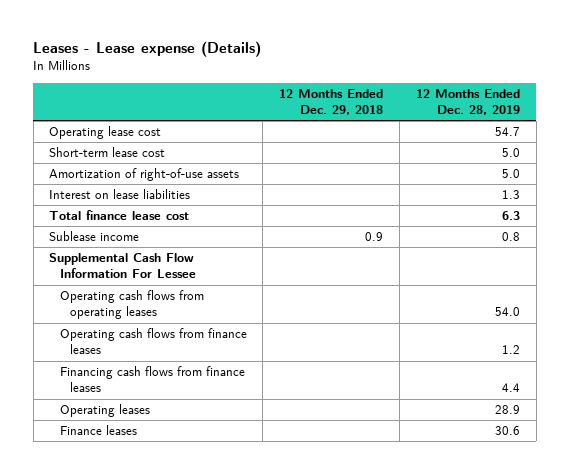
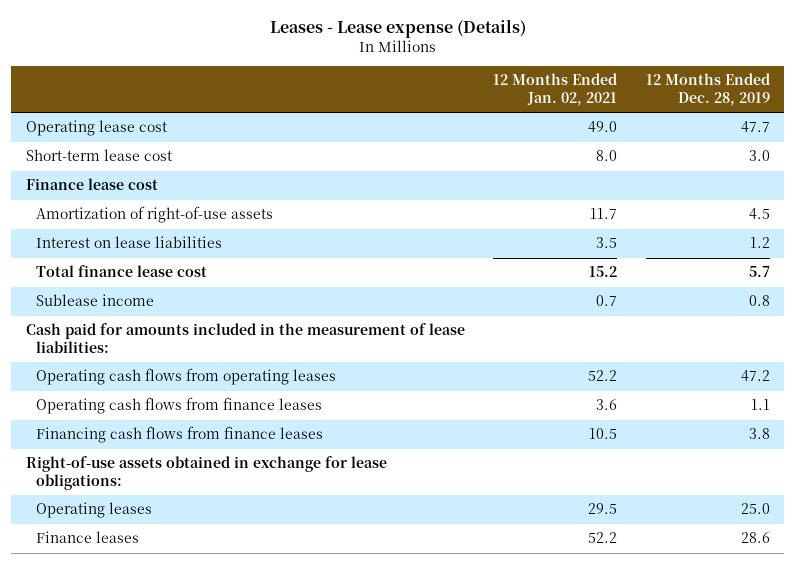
- | 12 Months Ended Dec. 29, 2018 | 12 Months Ended Dec. 28, 2019
+ | 12 Months Ended Jan. 02, 2021 | 12 Months Ended Dec. 28, 2019
- Operating lease cost | | 54.7
- Short-term lease cost | | 5.0
- Amortization of right-of-use assets | | 5.0
- Interest on lease liabilities | | 1.3
- Total finance lease cost | | 6.3
+ Operating lease cost | 49.0 | 47.7
+ Short-term lease cost | 8.0 | 3.0
+ Finance lease cost
+ Amortization of right-of-use assets | 11.7 | 4.5
+ Interest on lease liabilities | 3.5 | 1.2
+ Total finance lease cost | 15.2 | 5.7
- Supplemental Cash Flow Information For Lessee
- Operating cash flows from operating leases | | 54.0
- Operating cash flows from finance leases | | 1.2
- Financing cash flows from finance leases | | 4.4
- Operating leases | | 28.9
- Finance leases | | 30.6
+ Cash paid for amounts included in the measurement of lease liabilities:
+ Operating cash flows from operating leases | 52.2 | 47.2
+ Operating cash flows from finance leases | 3.6 | 1.1
+ Financing cash flows from finance leases | 10.5 | 3.8
+ Right-of-use assets obtained in exchange for lease obligations:
+ Operating leases | 29.5 | 25.0
+ Finance leases | 52.2 | 28.6

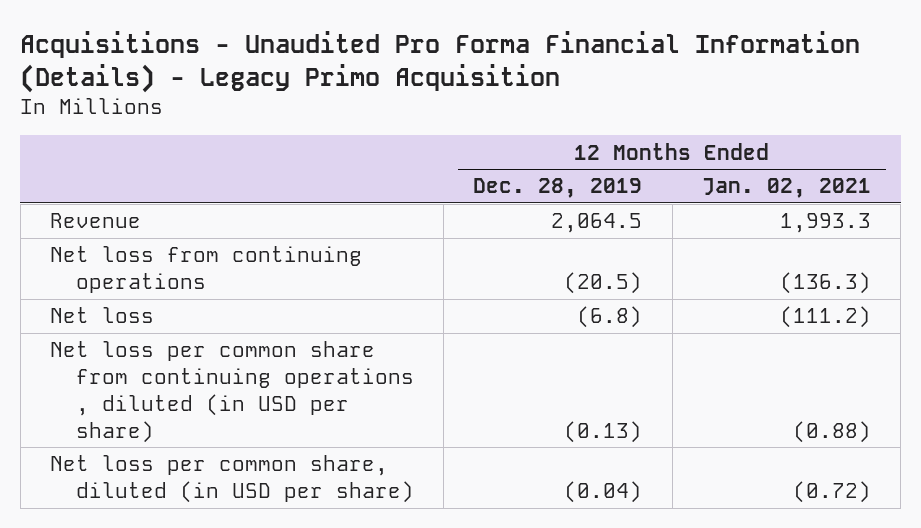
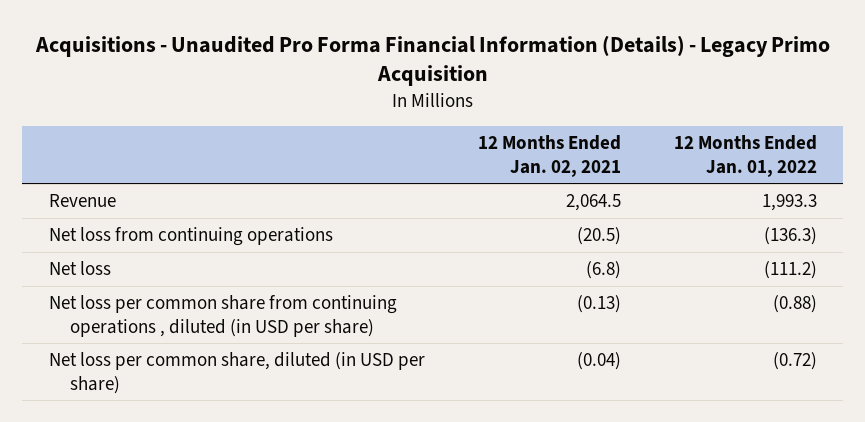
- | 12 Months Ended Dec. 28, 2019 | 12 Months Ended Jan. 02, 2021
+ | 12 Months Ended Jan. 02, 2021 | 12 Months Ended Jan. 01, 2022
- Revenue | 2,064.5 | 1,993.3
- Net loss from continuing operations | (20.5) | (136.3)
- Net loss | (6.8) | (111.2)
- Net loss per common share from continuing operations , diluted (in USD per share) | (0.13) | (0.88)
- Net loss per common share, diluted (in USD per share) | (0.04) | (0.72)
+ Revenue | 2,064.5 | 1,993.3
+ Net loss from continuing operations | (20.5) | (136.3)
+ Net loss | (6.8) | (111.2)
+ Net loss per common share from continuing operations , diluted (in USD per share) | (0.13) | (0.88)
+ Net loss per common share, diluted (in USD per share) | (0.04) | (0.72)

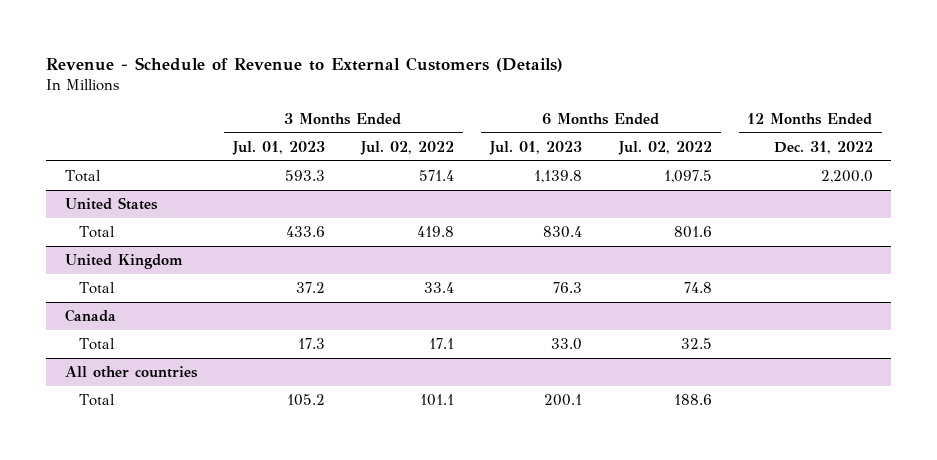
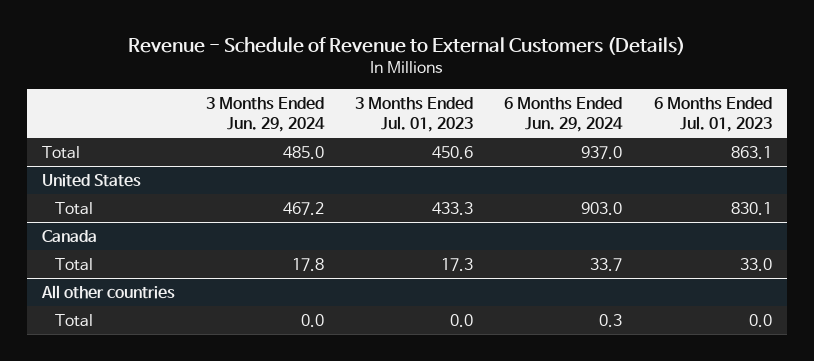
- | 3 Months Ended Jul. 01, 2023 | 3 Months Ended Jul. 02, 2022 | 6 Months Ended Jul. 01, 2023 | 6 Months Ended Jul. 02, 2022 | 12 Months Ended Dec. 31, 2022
+ | 3 Months Ended Jun. 29, 2024 | 3 Months Ended Jul. 01, 2023 | 6 Months Ended Jun. 29, 2024 | 6 Months Ended Jul. 01, 2023
- Total | 593.3 | 571.4 | 1,139.8 | 1,097.5 | 2,200.0
+ Total | 485.0 | 450.6 | 937.0 | 863.1
@ United States
- Total | 433.6 | 419.8 | 830.4 | 801.6 |
- United Kingdom
- Total | 37.2 | 33.4 | 76.3 | 74.8 |
@ United States
+ Total | 467.2 | 433.3 | 903.0 | 830.1
@ All other countries
- Total | 105.2 | 101.1 | 200.1 | 188.6 |
+ Total | 0.0 | 0.0 | 0.3 | 0.0

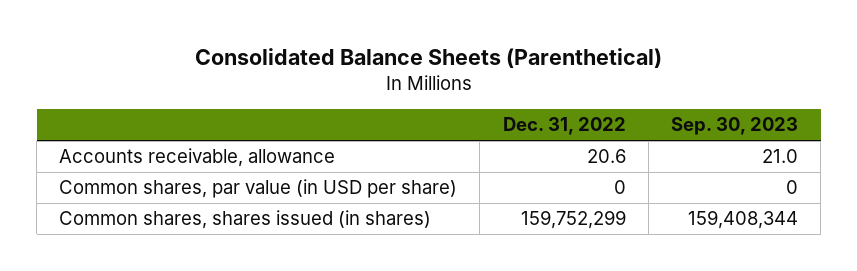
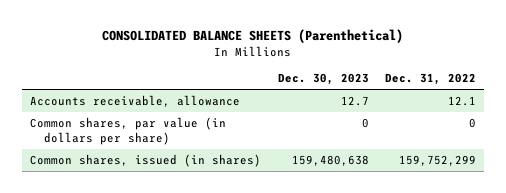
- Consolidated Balance Sheets (Parenthetical)
+ CONSOLIDATED BALANCE SHEETS (Parenthetical)
- | Dec. 31, 2022 | Sep. 30, 2023
+ | Dec. 30, 2023 | Dec. 31, 2022
- Accounts receivable, allowance | 20.6 | 21.0
- Common shares, par value (in USD per share) | 0 | 0
- Common shares, shares issued (in shares) | 159,752,299 | 159,408,344
+ Accounts receivable, allowance | 12.7 | 12.1
+ Common shares, par value (in dollars per share) | 0 | 0
+ Common shares, issued (in shares) | 159,480,638 | 159,752,299

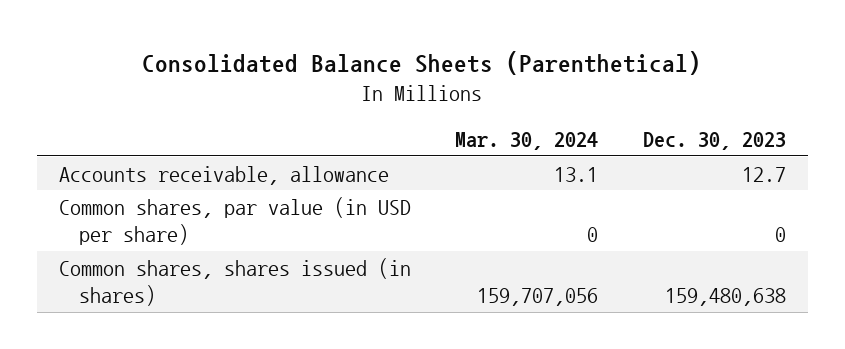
- CONSOLIDATED BALANCE SHEETS (Parenthetical)
+ Consolidated Balance Sheets (Parenthetical)
- | Dec. 30, 2023 | Dec. 31, 2022
+ | Mar. 30, 2024 | Dec. 30, 2023
- Common shares, par value (in dollars per share) | 0 | 0
- Common shares, issued (in shares) | 159,480,638 | 159,752,299
+ Common shares, par value (in USD per share) | 0 | 0
+ Common shares, shares issued (in shares) | 159,707,056 | 159,480,638

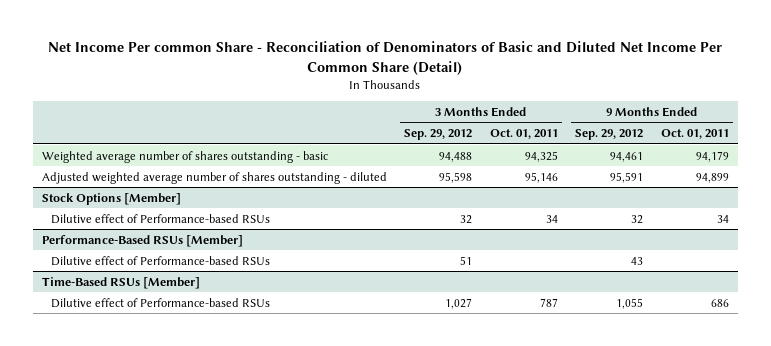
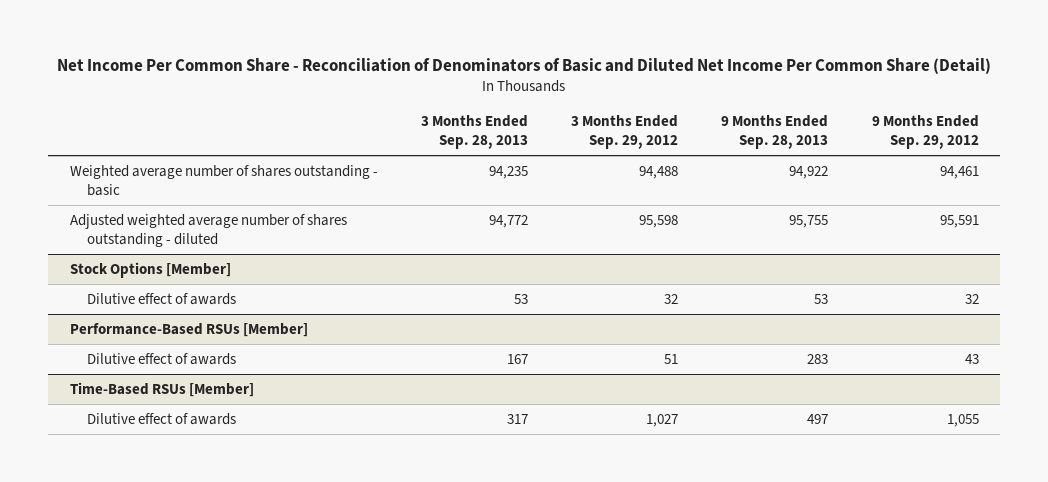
- Net Income Per common Share - Reconciliation of Denominators of Basic and Diluted Net Income Per Common Share (Detail)
+ Net Income Per Common Share - Reconciliation of Denominators of Basic and Diluted Net Income Per Common Share (Detail)
- | 3 Months Ended Sep. 29, 2012 | 3 Months Ended Oct. 01, 2011 | 9 Months Ended Sep. 29, 2012 | 9 Months Ended Oct. 01, 2011
+ | 3 Months Ended Sep. 28, 2013 | 3 Months Ended Sep. 29, 2012 | 9 Months Ended Sep. 28, 2013 | 9 Months Ended Sep. 29, 2012
@ Stock Options [Member]
- Dilutive effect of Performance-based RSUs | 32 | 34 | 32 | 34
+ Dilutive effect of awards | 53 | 32 | 53 | 32
@ Performance-Based RSUs [Member]
- Dilutive effect of Performance-based RSUs | 51 | | 43 |
+ Dilutive effect of awards | 167 | 51 | 283 | 43
@ Time-Based RSUs [Member]
- Dilutive effect of Performance-based RSUs | 1,027 | 787 | 1,055 | 686
+ Dilutive effect of awards | 317 | 1,027 | 497 | 1,055

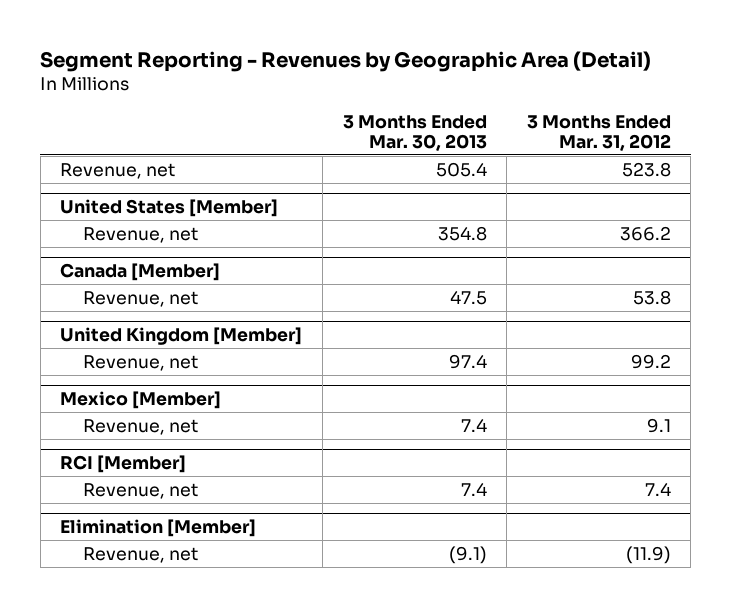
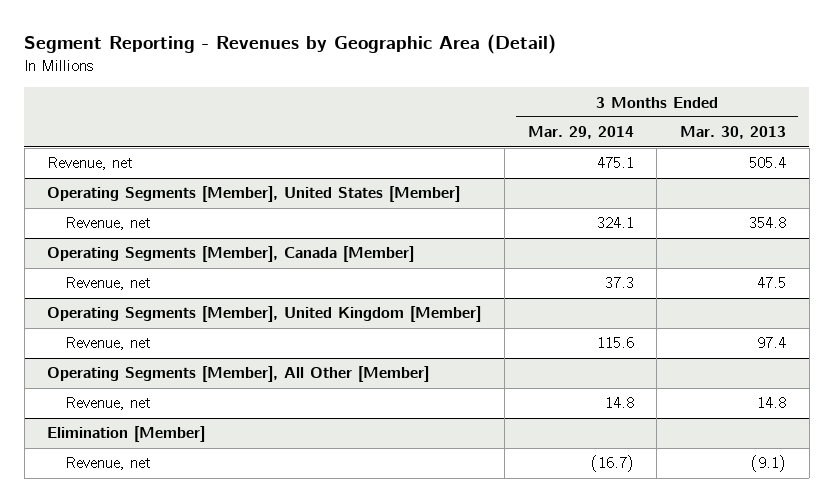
- | 3 Months Ended Mar. 30, 2013 | 3 Months Ended Mar. 31, 2012
+ | 3 Months Ended Mar. 29, 2014 | 3 Months Ended Mar. 30, 2013
- United States [Member]
+ Operating Segments [Member], United States [Member]
- Canada [Member]
+ Operating Segments [Member], Canada [Member]
- United Kingdom [Member]
+ Operating Segments [Member], United Kingdom [Member]
- Mexico [Member]
- Revenue, net | 7.4 | 9.1
- RCI [Member]
- Revenue, net | 7.4 | 7.4
+ Operating Segments [Member], All Other [Member]
+ Revenue, net | 14.8 | 14.8

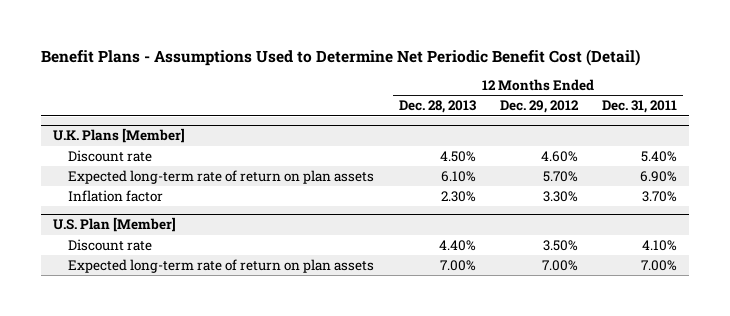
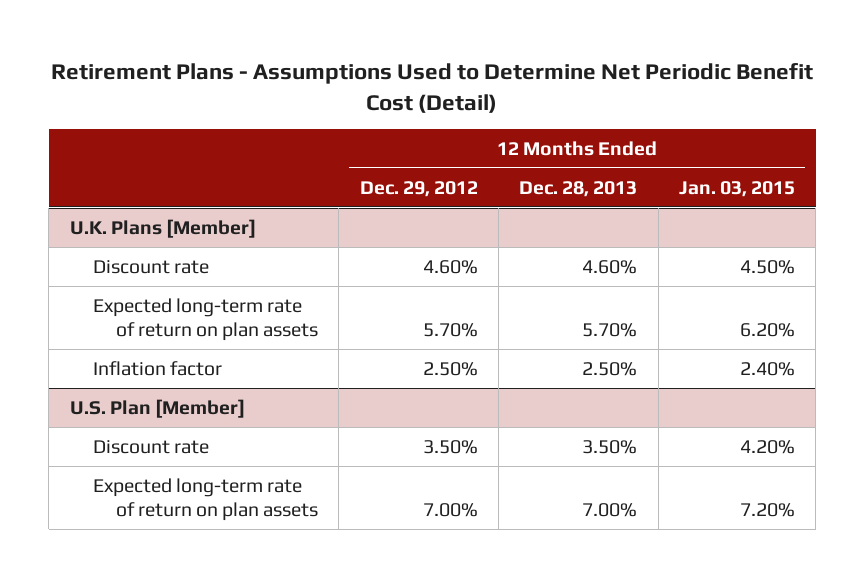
- Benefit Plans - Assumptions Used to Determine Net Periodic Benefit Cost (Detail)
+ Retirement Plans - Assumptions Used to Determine Net Periodic Benefit Cost (Detail)
- | 12 Months Ended Dec. 28, 2013 | 12 Months Ended Dec. 29, 2012 | 12 Months Ended Dec. 31, 2011
+ | 12 Months Ended Dec. 29, 2012 | 12 Months Ended Dec. 28, 2013 | 12 Months Ended Jan. 03, 2015
@ U.K. Plans [Member]
- Discount rate | 4.50% | 4.60% | 5.40%
- Expected long-term rate of return on plan assets | 6.10% | 5.70% | 6.90%
- Inflation factor | 2.30% | 3.30% | 3.70%
+ Discount rate | 4.60% | 4.60% | 4.50%
+ Expected long-term rate of return on plan assets | 5.70% | 5.70% | 6.20%
+ Inflation factor | 2.50% | 2.50% | 2.40%
@ U.S. Plan [Member]
- Discount rate | 4.40% | 3.50% | 4.10%
+ Discount rate | 3.50% | 3.50% | 4.20%

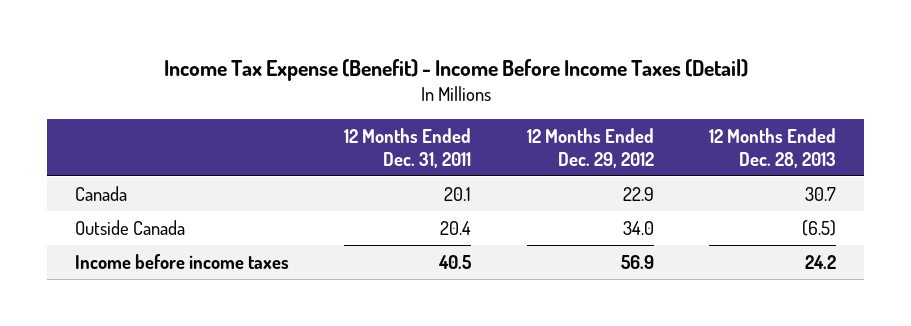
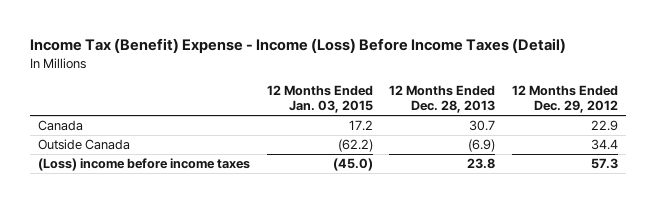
- Income Tax Expense (Benefit) - Income Before Income Taxes (Detail)
+ Income Tax (Benefit) Expense - Income (Loss) Before Income Taxes (Detail)
- | 12 Months Ended Dec. 31, 2011 | 12 Months Ended Dec. 29, 2012 | 12 Months Ended Dec. 28, 2013
+ | 12 Months Ended Jan. 03, 2015 | 12 Months Ended Dec. 28, 2013 | 12 Months Ended Dec. 29, 2012
- Outside Canada | 20.4 | 34.0 | (6.5)
- Income before income taxes | 40.5 | 56.9 | 24.2
+ Outside Canada | (62.2) | (6.9) | 34.4
+ (Loss) income before income taxes | (45.0) | 23.8 | 57.3

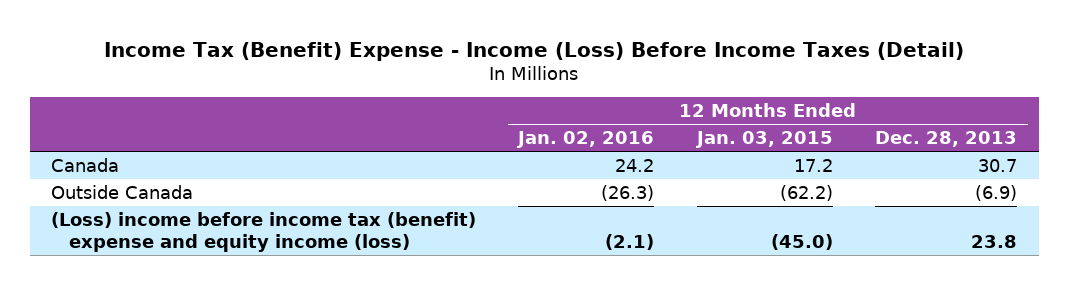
- | 12 Months Ended Jan. 03, 2015 | 12 Months Ended Dec. 28, 2013 | 12 Months Ended Dec. 29, 2012
+ | 12 Months Ended Jan. 02, 2016 | 12 Months Ended Jan. 03, 2015 | 12 Months Ended Dec. 28, 2013
- (Loss) income before income taxes | (45.0) | 23.8 | 57.3
+ (Loss) income before income tax (benefit) expense and equity income (loss) | (2.1) | (45.0) | 23.8

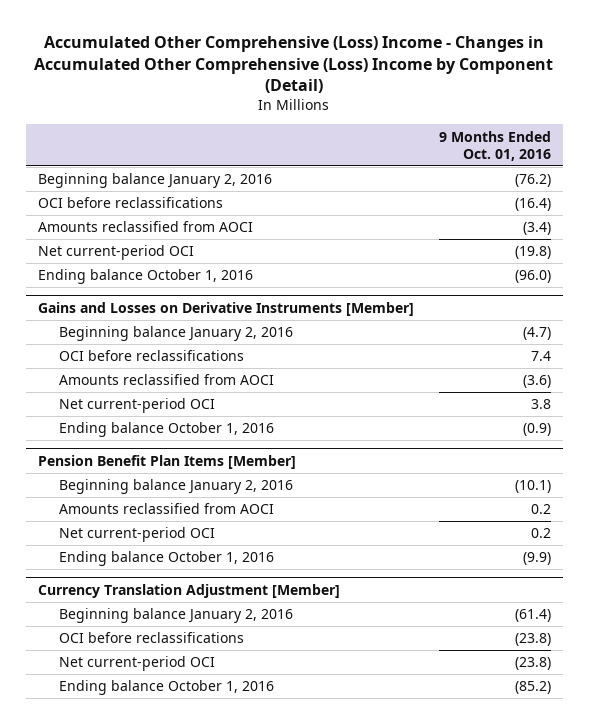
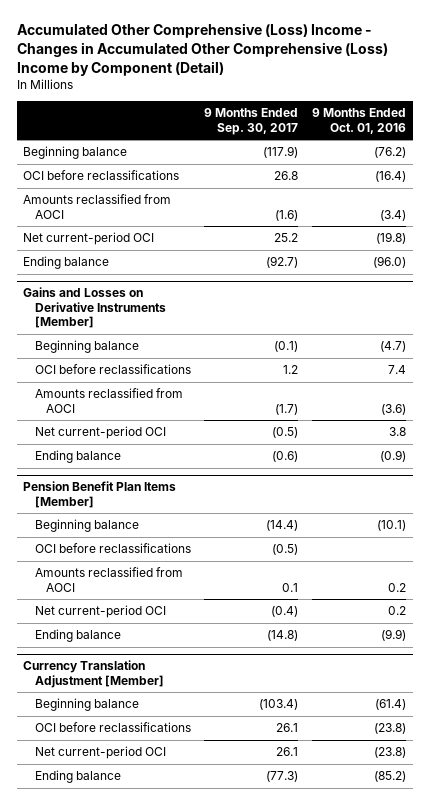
- | 9 Months Ended Oct. 01, 2016
+ | 9 Months Ended Sep. 30, 2017 | 9 Months Ended Oct. 01, 2016
- Beginning balance January 2, 2016 | (76.2)
+ Beginning balance | (117.9) | (76.2)
- Ending balance October 1, 2016 | (96.0)
+ Ending balance | (92.7) | (96.0)
@ Gains and Losses on Derivative Instruments [Member]
- Beginning balance January 2, 2016 | (4.7)
+ Beginning balance | (0.1) | (4.7)
- Ending balance October 1, 2016 | (0.9)
+ Ending balance | (0.6) | (0.9)
@ Pension Benefit Plan Items [Member]
- Beginning balance January 2, 2016 | (10.1)
+ Beginning balance | (14.4) | (10.1)
+ OCI before reclassifications | (0.5) |
- Ending balance October 1, 2016 | (9.9)
+ Ending balance | (14.8) | (9.9)
@ Currency Translation Adjustment [Member]
- Beginning balance January 2, 2016 | (61.4)
+ Beginning balance | (103.4) | (61.4)
- Ending balance October 1, 2016 | (85.2)
+ Ending balance | (77.3) | (85.2)

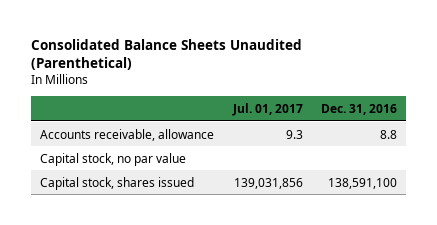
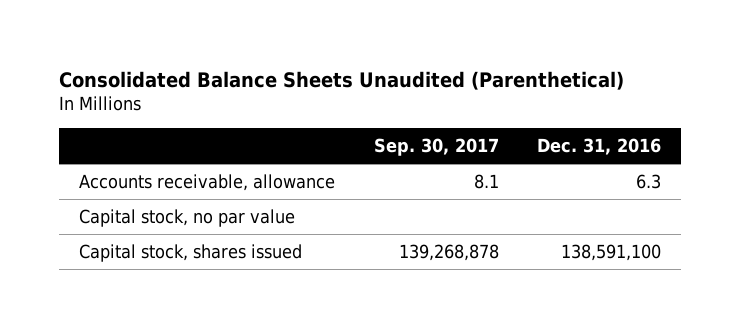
- | Jul. 01, 2017 | Dec. 31, 2016
+ | Sep. 30, 2017 | Dec. 31, 2016
- Accounts receivable, allowance | 9.3 | 8.8
+ Accounts receivable, allowance | 8.1 | 6.3

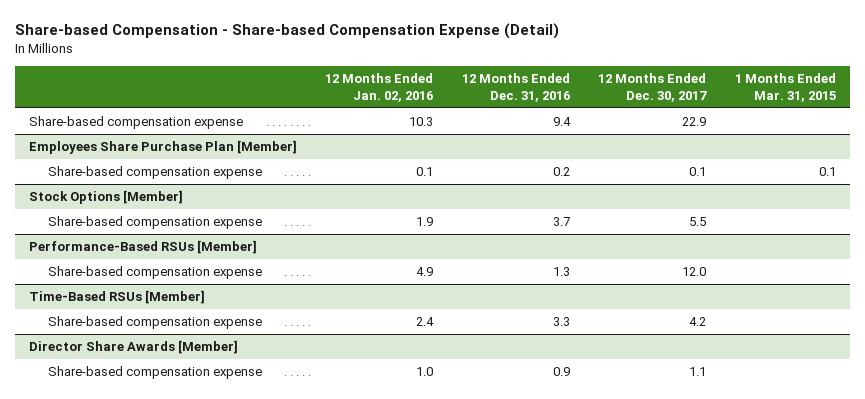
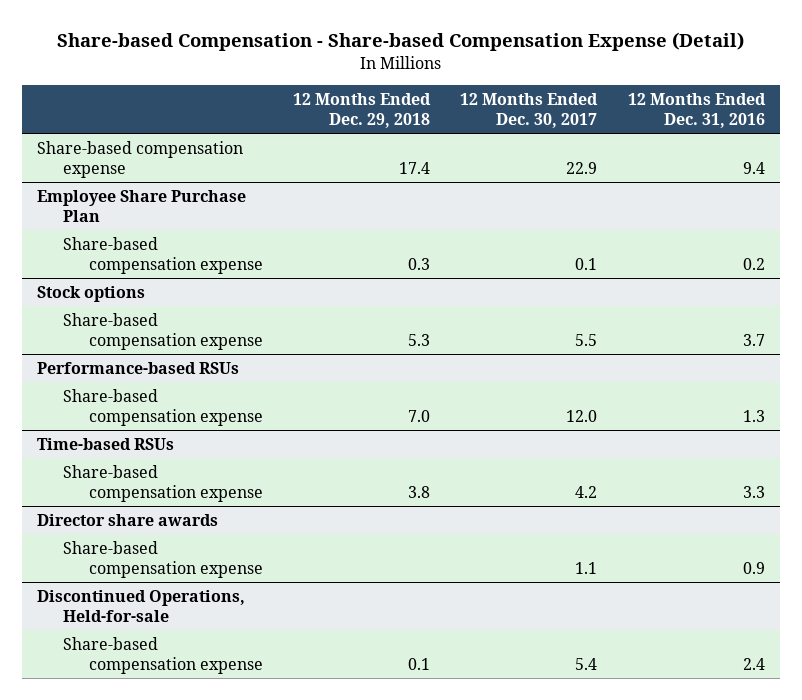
- | 12 Months Ended Jan. 02, 2016 | 12 Months Ended Dec. 31, 2016 | 12 Months Ended Dec. 30, 2017 | 1 Months Ended Mar. 31, 2015
+ | 12 Months Ended Dec. 29, 2018 | 12 Months Ended Dec. 30, 2017 | 12 Months Ended Dec. 31, 2016
- Employees Share Purchase Plan [Member]
+ Employee Share Purchase Plan
- Stock Options [Member]
+ Stock options
- Performance-Based RSUs [Member]
+ Performance-based RSUs
- Time-Based RSUs [Member]
+ Time-based RSUs
- Director Share Awards [Member]
+ Director share awards
+ Discontinued Operations, Held-for-sale
+ Share-based compensation expense | 0.1 | 5.4 | 2.4

